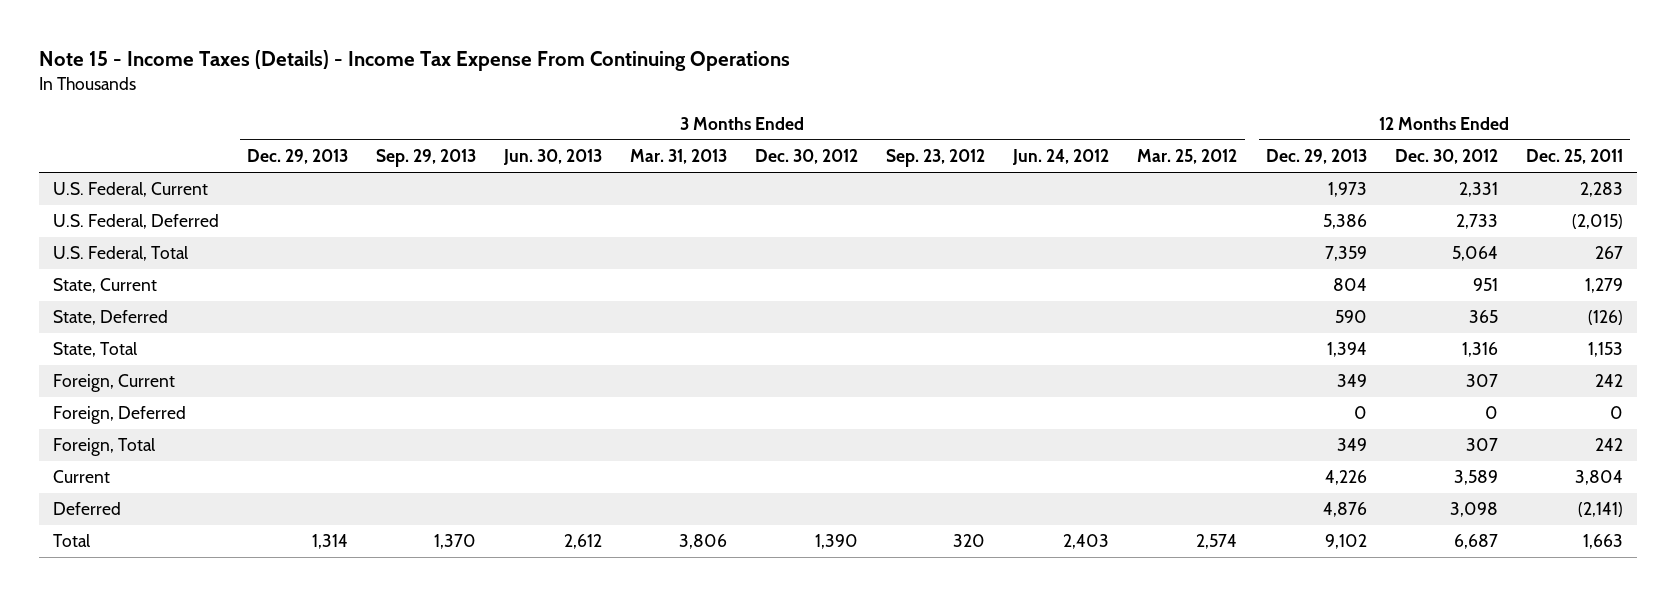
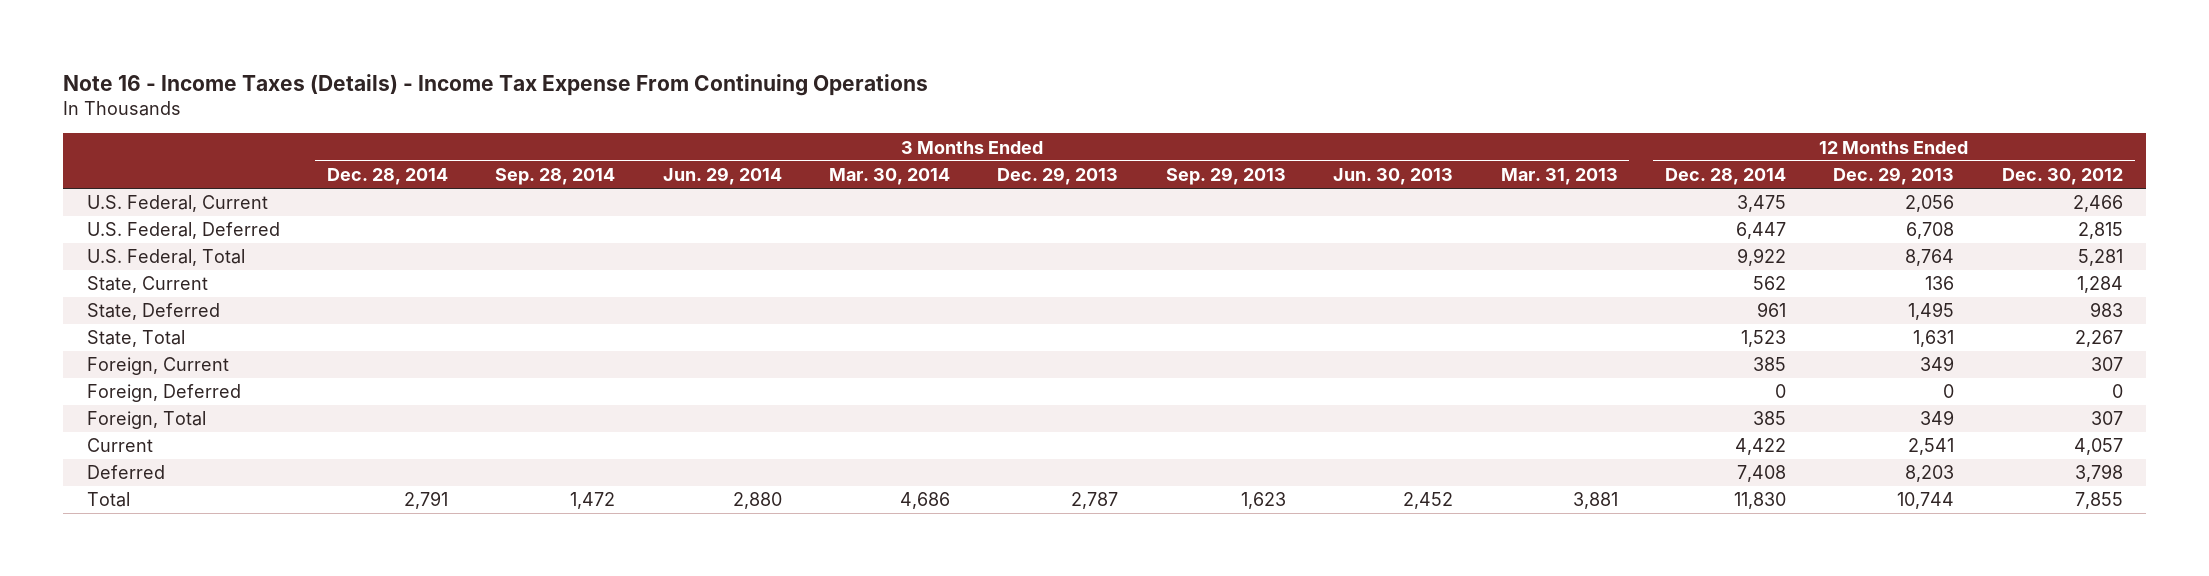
- Note 15 - Income Taxes (Details) - Income Tax Expense From Continuing Operations
+ Note 16 - Income Taxes (Details) - Income Tax Expense From Continuing Operations
- | 3 Months Ended Dec. 29, 2013 | 3 Months Ended Sep. 29, 2013 | 3 Months Ended Jun. 30, 2013 | 3 Months Ended Mar. 31, 2013 | 3 Months Ended Dec. 30, 2012 | 3 Months Ended Sep. 23, 2012 | 3 Months Ended Jun. 24, 2012 | 3 Months Ended Mar. 25, 2012 | 12 Months Ended Dec. 29, 2013 | 12 Months Ended Dec. 30, 2012 | 12 Months Ended Dec. 25, 2011
+ | 3 Months Ended Dec. 28, 2014 | 3 Months Ended Sep. 28, 2014 | 3 Months Ended Jun. 29, 2014 | 3 Months Ended Mar. 30, 2014 | 3 Months Ended Dec. 29, 2013 | 3 Months Ended Sep. 29, 2013 | 3 Months Ended Jun. 30, 2013 | 3 Months Ended Mar. 31, 2013 | 12 Months Ended Dec. 28, 2014 | 12 Months Ended Dec. 29, 2013 | 12 Months Ended Dec. 30, 2012
- U.S. Federal, Current | | | | | | | | | 1,973 | 2,331 | 2,283
- U.S. Federal, Deferred | | | | | | | | | 5,386 | 2,733 | (2,015)
- U.S. Federal, Total | | | | | | | | | 7,359 | 5,064 | 267
- State, Current | | | | | | | | | 804 | 951 | 1,279
- State, Deferred | | | | | | | | | 590 | 365 | (126)
- State, Total | | | | | | | | | 1,394 | 1,316 | 1,153
+ U.S. Federal, Current | | | | | | | | | 3,475 | 2,056 | 2,466
+ U.S. Federal, Deferred | | | | | | | | | 6,447 | 6,708 | 2,815
+ U.S. Federal, Total | | | | | | | | | 9,922 | 8,764 | 5,281
+ State, Current | | | | | | | | | 562 | 136 | 1,284
+ State, Deferred | | | | | | | | | 961 | 1,495 | 983
+ State, Total | | | | | | | | | 1,523 | 1,631 | 2,267
- Current | | | | | | | | | 4,226 | 3,589 | 3,804
- Deferred | | | | | | | | | 4,876 | 3,098 | (2,141)
- Total | 1,314 | 1,370 | 2,612 | 3,806 | 1,390 | 320 | 2,403 | 2,574 | 9,102 | 6,687 | 1,663
+ Current | | | | | | | | | 4,422 | 2,541 | 4,057
+ Deferred | | | | | | | | | 7,408 | 8,203 | 3,798
+ Total | 2,791 | 1,472 | 2,880 | 4,686 | 2,787 | 1,623 | 2,452 | 3,881 | 11,830 | 10,744 | 7,855

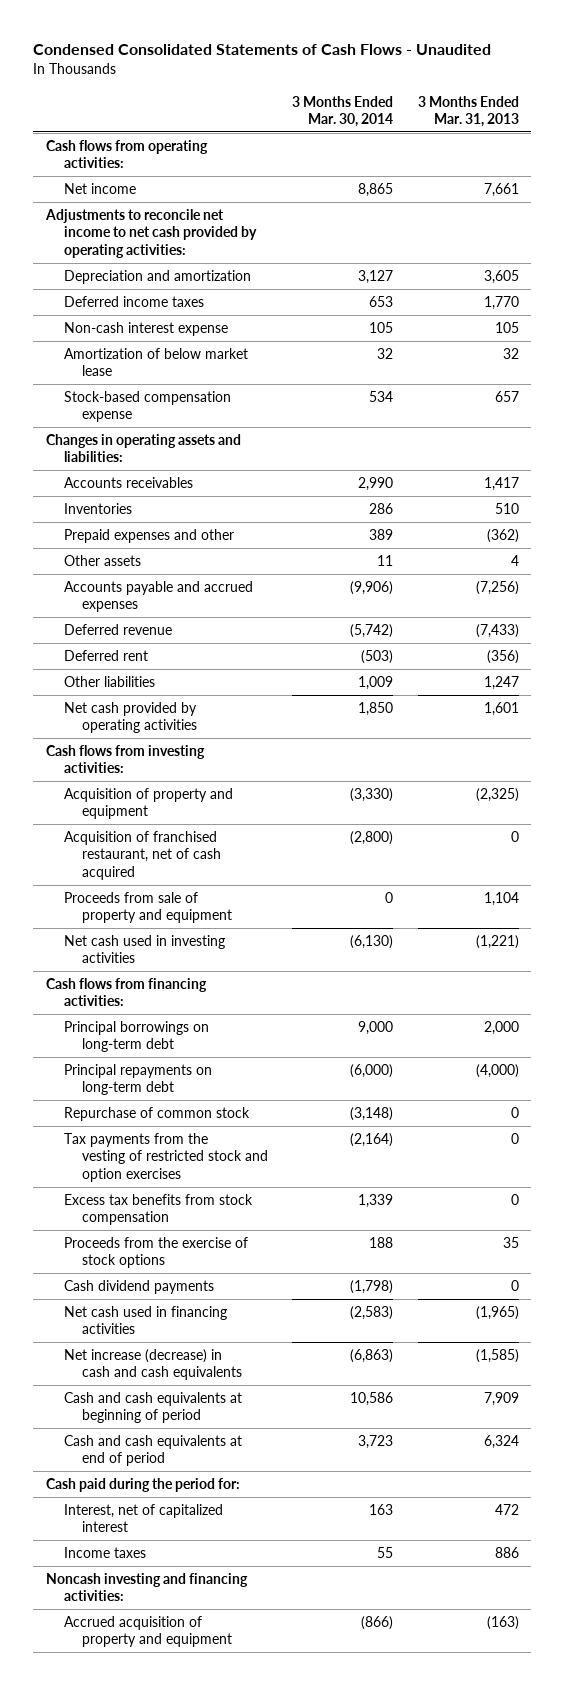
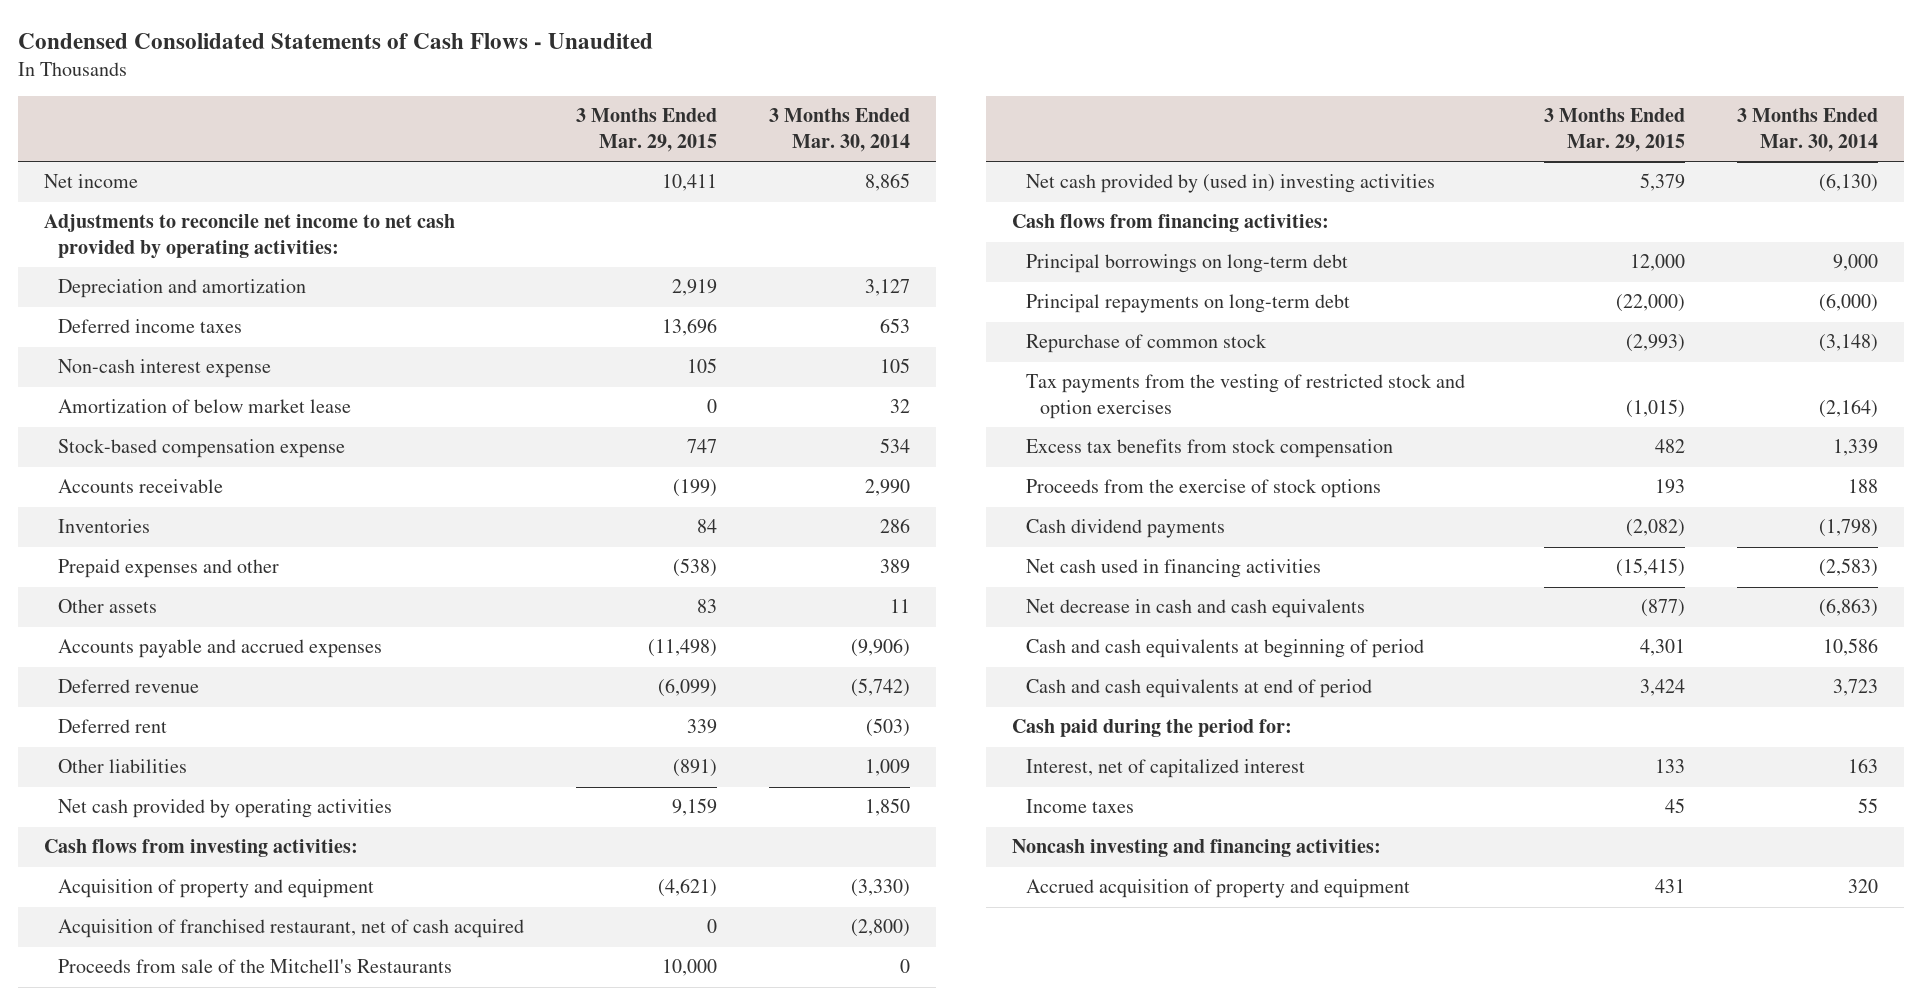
- | 3 Months Ended Mar. 30, 2014 | 3 Months Ended Mar. 31, 2013
+ | 3 Months Ended Mar. 29, 2015 | 3 Months Ended Mar. 30, 2014
- Cash flows from operating activities:
- Changes in operating assets and liabilities:
- Accounts receivables | 2,990 | 1,417
+ Accounts receivable | (199) | 2,990
- Proceeds from sale of property and equipment | 0 | 1,104
- Net cash used in investing activities | (6,130) | (1,221)
+ Proceeds from sale of the Mitchell's Restaurants | 10,000 | 0
+ Net cash provided by (used in) investing activities | 5,379 | (6,130)
- Net increase (decrease) in cash and cash equivalents | (6,863) | (1,585)
+ Net decrease in cash and cash equivalents | (877) | (6,863)
- Accrued acquisition of property and equipment | (866) | (163)
+ Accrued acquisition of property and equipment | 431 | 320

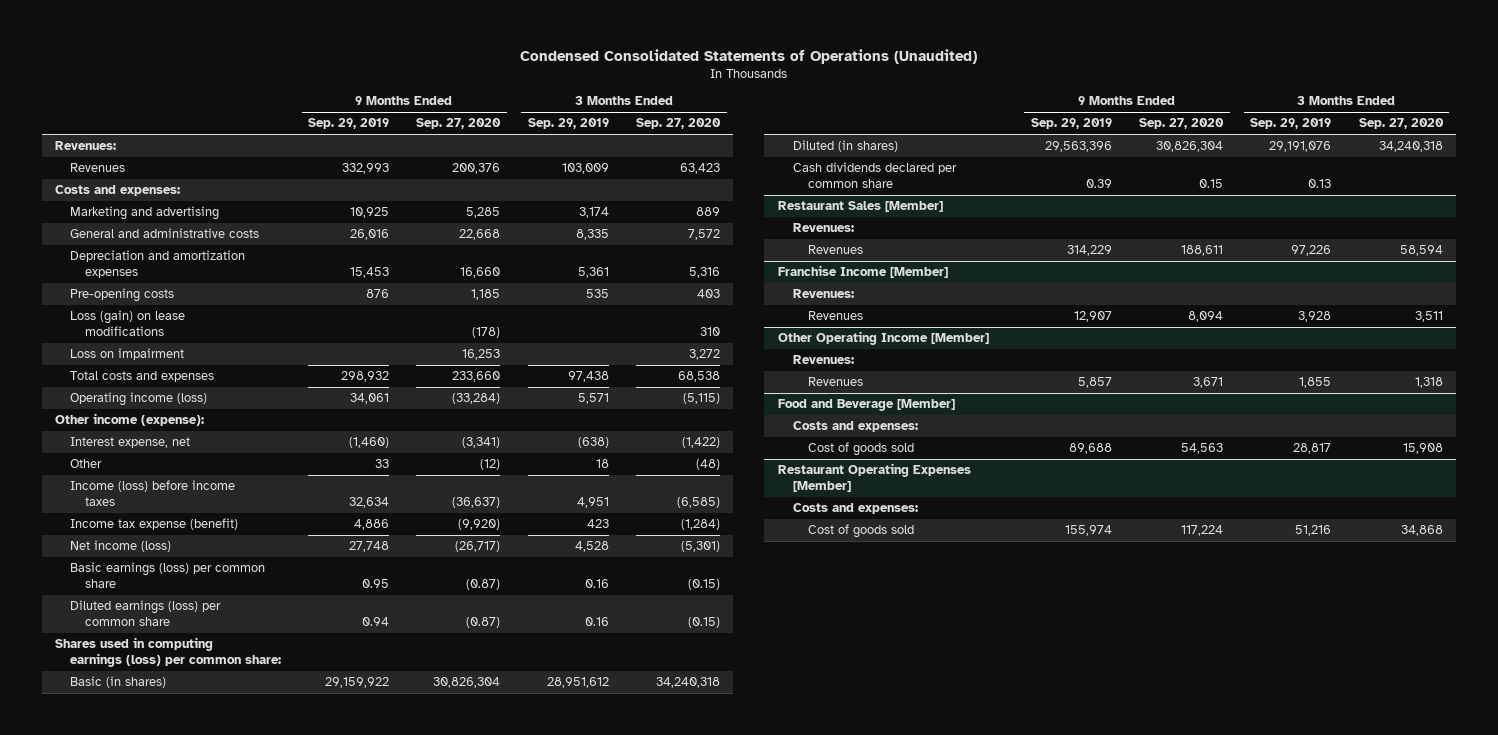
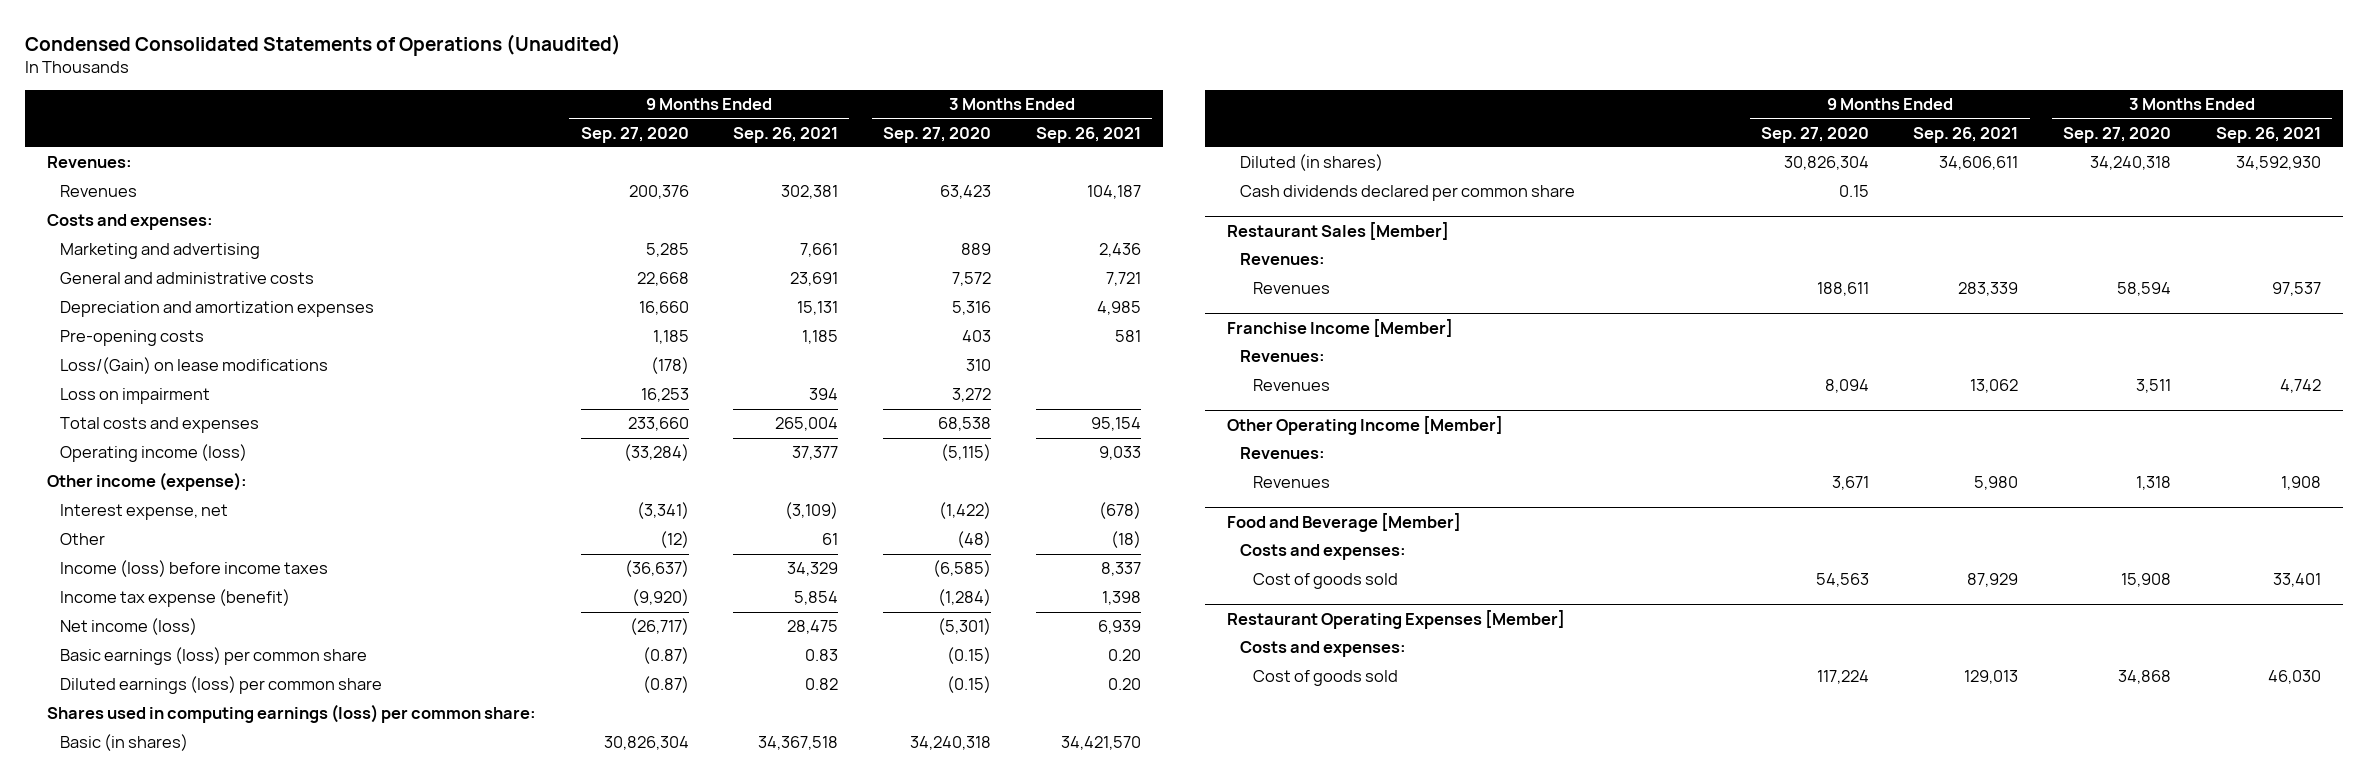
- | 9 Months Ended Sep. 29, 2019 | 9 Months Ended Sep. 27, 2020 | 3 Months Ended Sep. 29, 2019 | 3 Months Ended Sep. 27, 2020
+ | 9 Months Ended Sep. 27, 2020 | 9 Months Ended Sep. 26, 2021 | 3 Months Ended Sep. 27, 2020 | 3 Months Ended Sep. 26, 2021
- Loss (gain) on lease modifications | | (178) | | 310
+ Loss/(Gain) on lease modifications | (178) | | 310 |

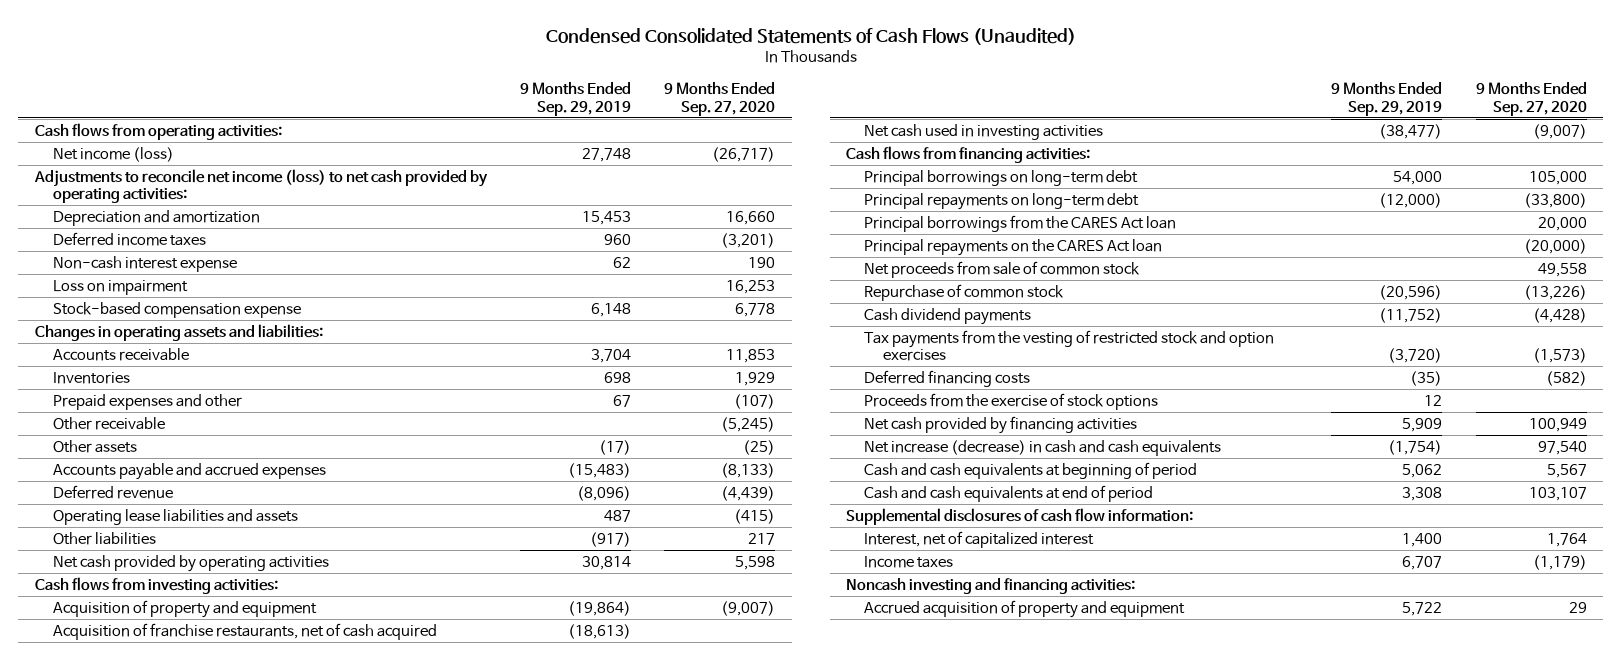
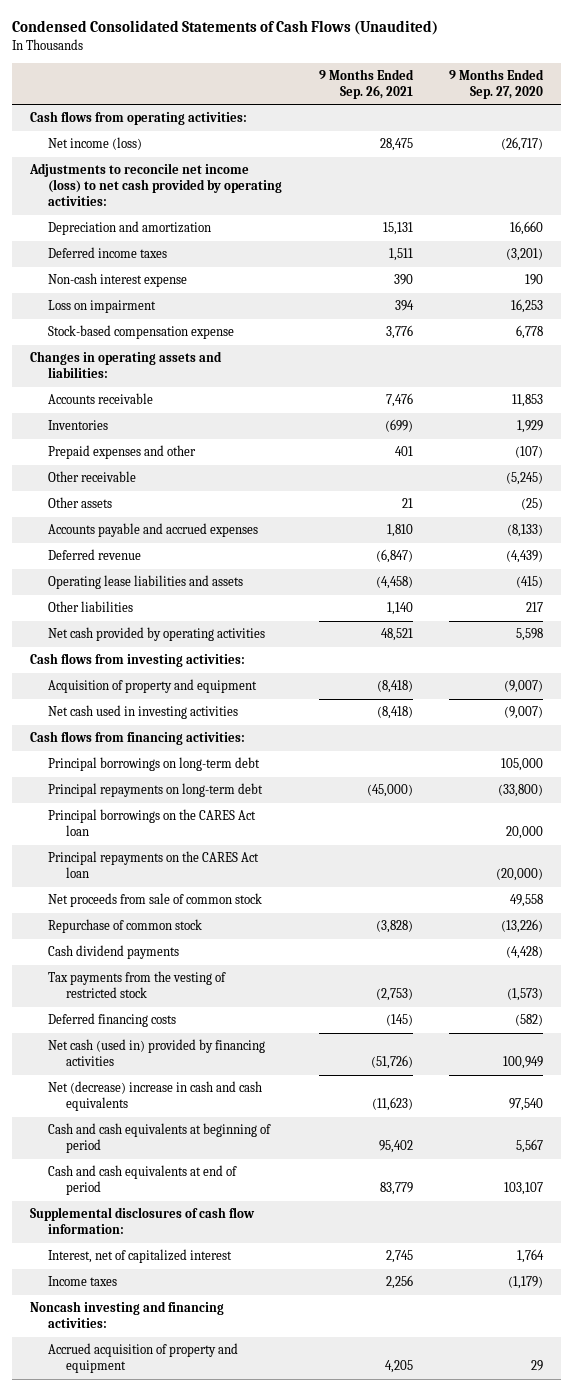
- | 9 Months Ended Sep. 29, 2019 | 9 Months Ended Sep. 27, 2020
+ | 9 Months Ended Sep. 26, 2021 | 9 Months Ended Sep. 27, 2020
- Acquisition of franchise restaurants, net of cash acquired | (18,613) |
- Principal borrowings from the CARES Act loan | | 20,000
+ Principal borrowings on the CARES Act loan | | 20,000
- Tax payments from the vesting of restricted stock and option exercises | (3,720) | (1,573)
+ Tax payments from the vesting of restricted stock | (2,753) | (1,573)
- Proceeds from the exercise of stock options | 12 |
- Net cash provided by financing activities | 5,909 | 100,949
- Net increase (decrease) in cash and cash equivalents | (1,754) | 97,540
+ Net cash (used in) provided by financing activities | (51,726) | 100,949
+ Net (decrease) increase in cash and cash equivalents | (11,623) | 97,540

